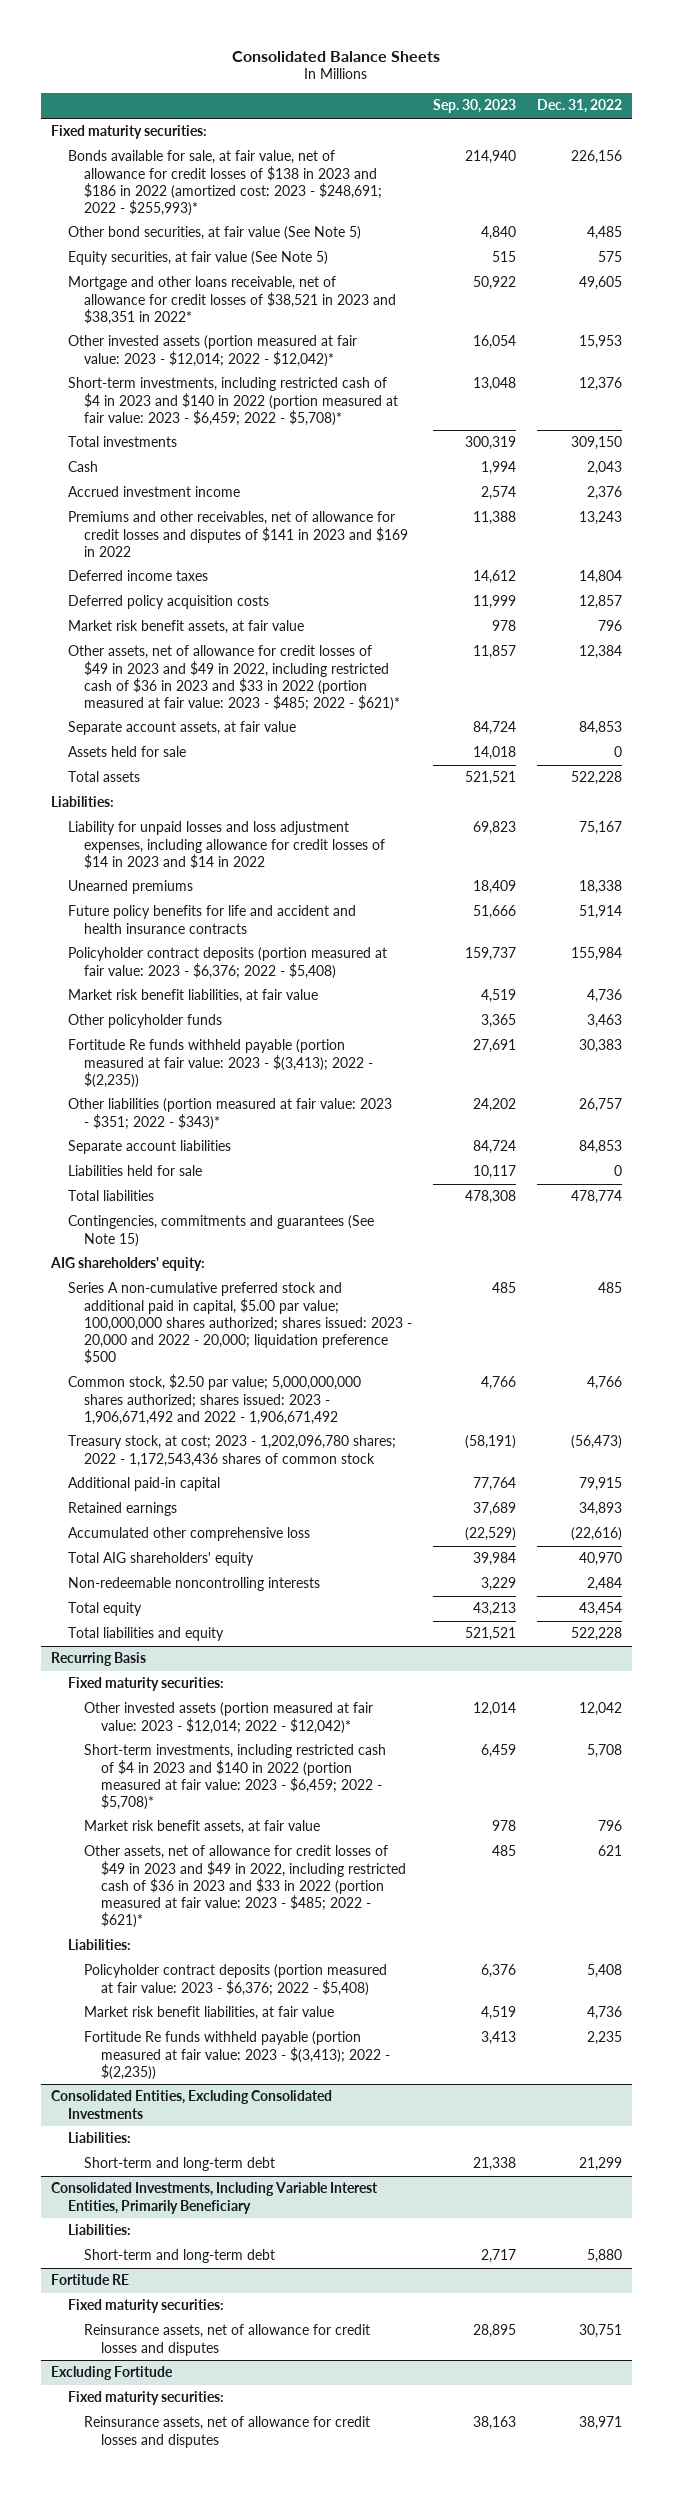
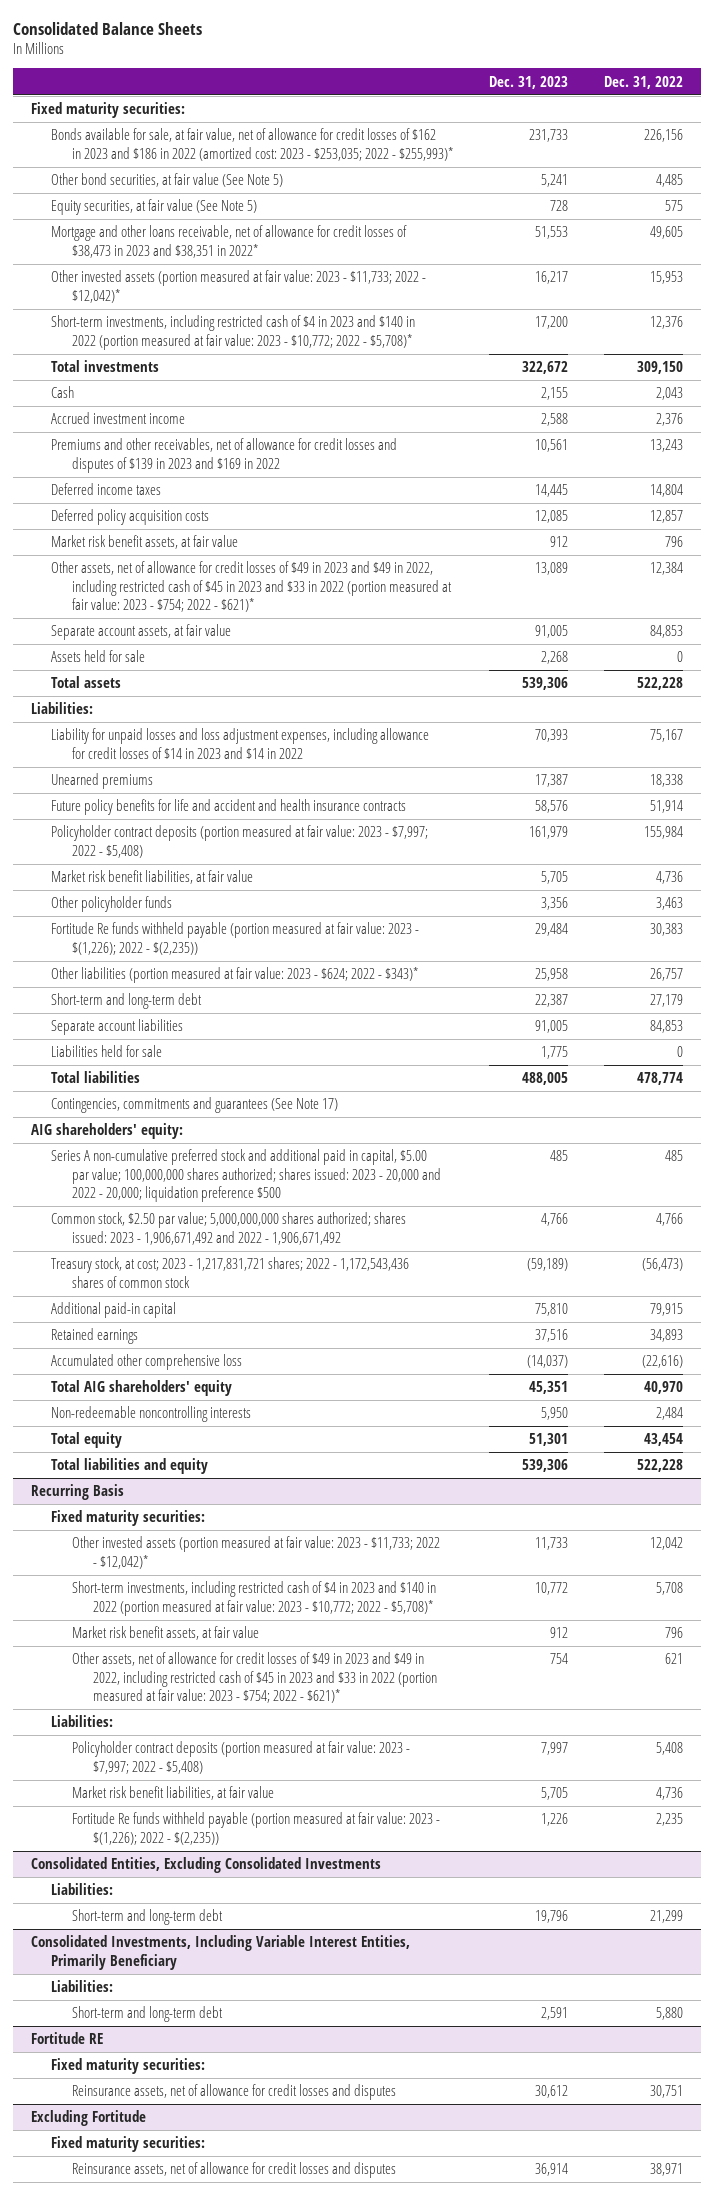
- | Sep. 30, 2023 | Dec. 31, 2022
+ | Dec. 31, 2023 | Dec. 31, 2022
- Bonds available for sale, at fair value, net of allowance for credit losses of $138 in 2023 and $186 in 2022 (amortized cost: 2023 - $248,691; 2022 - $255,993)* | 214,940 | 226,156
+ Bonds available for sale, at fair value, net of allowance for credit losses of $162 in 2023 and $186 in 2022 (amortized cost: 2023 - $253,035; 2022 - $255,993)* | 231,733 | 226,156
- Mortgage and other loans receivable, net of allowance for credit losses of $38,521 in 2023 and $38,351 in 2022* | 50,922 | 49,605
- Other invested assets (portion measured at fair value: 2023 - $12,014; 2022 - $12,042)* | 16,054 | 15,953
- Short-term investments, including restricted cash of $4 in 2023 and $140 in 2022 (portion measured at fair value: 2023 - $6,459; 2022 - $5,708)* | 13,048 | 12,376
+ Mortgage and other loans receivable, net of allowance for credit losses of $38,473 in 2023 and $38,351 in 2022* | 51,553 | 49,605
+ Other invested assets (portion measured at fair value: 2023 - $11,733; 2022 - $12,042)* | 16,217 | 15,953
+ Short-term investments, including restricted cash of $4 in 2023 and $140 in 2022 (portion measured at fair value: 2023 - $10,772; 2022 - $5,708)* | 17,200 | 12,376
- Premiums and other receivables, net of allowance for credit losses and disputes of $141 in 2023 and $169 in 2022 | 11,388 | 13,243
+ Premiums and other receivables, net of allowance for credit losses and disputes of $139 in 2023 and $169 in 2022 | 10,561 | 13,243
- Other assets, net of allowance for credit losses of $49 in 2023 and $49 in 2022, including restricted cash of $36 in 2023 and $33 in 2022 (portion measured at fair value: 2023 - $485; 2022 - $621)* | 11,857 | 12,384
+ Other assets, net of allowance for credit losses of $49 in 2023 and $49 in 2022, including restricted cash of $45 in 2023 and $33 in 2022 (portion measured at fair value: 2023 - $754; 2022 - $621)* | 13,089 | 12,384
- Policyholder contract deposits (portion measured at fair value: 2023 - $6,376; 2022 - $5,408) | 159,737 | 155,984
+ Policyholder contract deposits (portion measured at fair value: 2023 - $7,997; 2022 - $5,408) | 161,979 | 155,984
- Fortitude Re funds withheld payable (portion measured at fair value: 2023 - $(3,413); 2022 - $(2,235)) | 27,691 | 30,383
- Other liabilities (portion measured at fair value: 2023 - $351; 2022 - $343)* | 24,202 | 26,757
+ Fortitude Re funds withheld payable (portion measured at fair value: 2023 - $(1,226); 2022 - $(2,235)) | 29,484 | 30,383
+ Other liabilities (portion measured at fair value: 2023 - $624; 2022 - $343)* | 25,958 | 26,757
+ Short-term and long-term debt | 22,387 | 27,179
- Contingencies, commitments and guarantees (See Note 15)
+ Contingencies, commitments and guarantees (See Note 17)
- Treasury stock, at cost; 2023 - 1,202,096,780 shares; 2022 - 1,172,543,436 shares of common stock | (58,191) | (56,473)
+ Treasury stock, at cost; 2023 - 1,217,831,721 shares; 2022 - 1,172,543,436 shares of common stock | (59,189) | (56,473)
@ Recurring Basis
- Other invested assets (portion measured at fair value: 2023 - $12,014; 2022 - $12,042)* | 12,014 | 12,042
- Short-term investments, including restricted cash of $4 in 2023 and $140 in 2022 (portion measured at fair value: 2023 - $6,459; 2022 - $5,708)* | 6,459 | 5,708
+ Other invested assets (portion measured at fair value: 2023 - $11,733; 2022 - $12,042)* | 11,733 | 12,042
+ Short-term investments, including restricted cash of $4 in 2023 and $140 in 2022 (portion measured at fair value: 2023 - $10,772; 2022 - $5,708)* | 10,772 | 5,708
- Other assets, net of allowance for credit losses of $49 in 2023 and $49 in 2022, including restricted cash of $36 in 2023 and $33 in 2022 (portion measured at fair value: 2023 - $485; 2022 - $621)* | 485 | 621
+ Other assets, net of allowance for credit losses of $49 in 2023 and $49 in 2022, including restricted cash of $45 in 2023 and $33 in 2022 (portion measured at fair value: 2023 - $754; 2022 - $621)* | 754 | 621
- Policyholder contract deposits (portion measured at fair value: 2023 - $6,376; 2022 - $5,408) | 6,376 | 5,408
+ Policyholder contract deposits (portion measured at fair value: 2023 - $7,997; 2022 - $5,408) | 7,997 | 5,408
- Fortitude Re funds withheld payable (portion measured at fair value: 2023 - $(3,413); 2022 - $(2,235)) | 3,413 | 2,235
+ Fortitude Re funds withheld payable (portion measured at fair value: 2023 - $(1,226); 2022 - $(2,235)) | 1,226 | 2,235

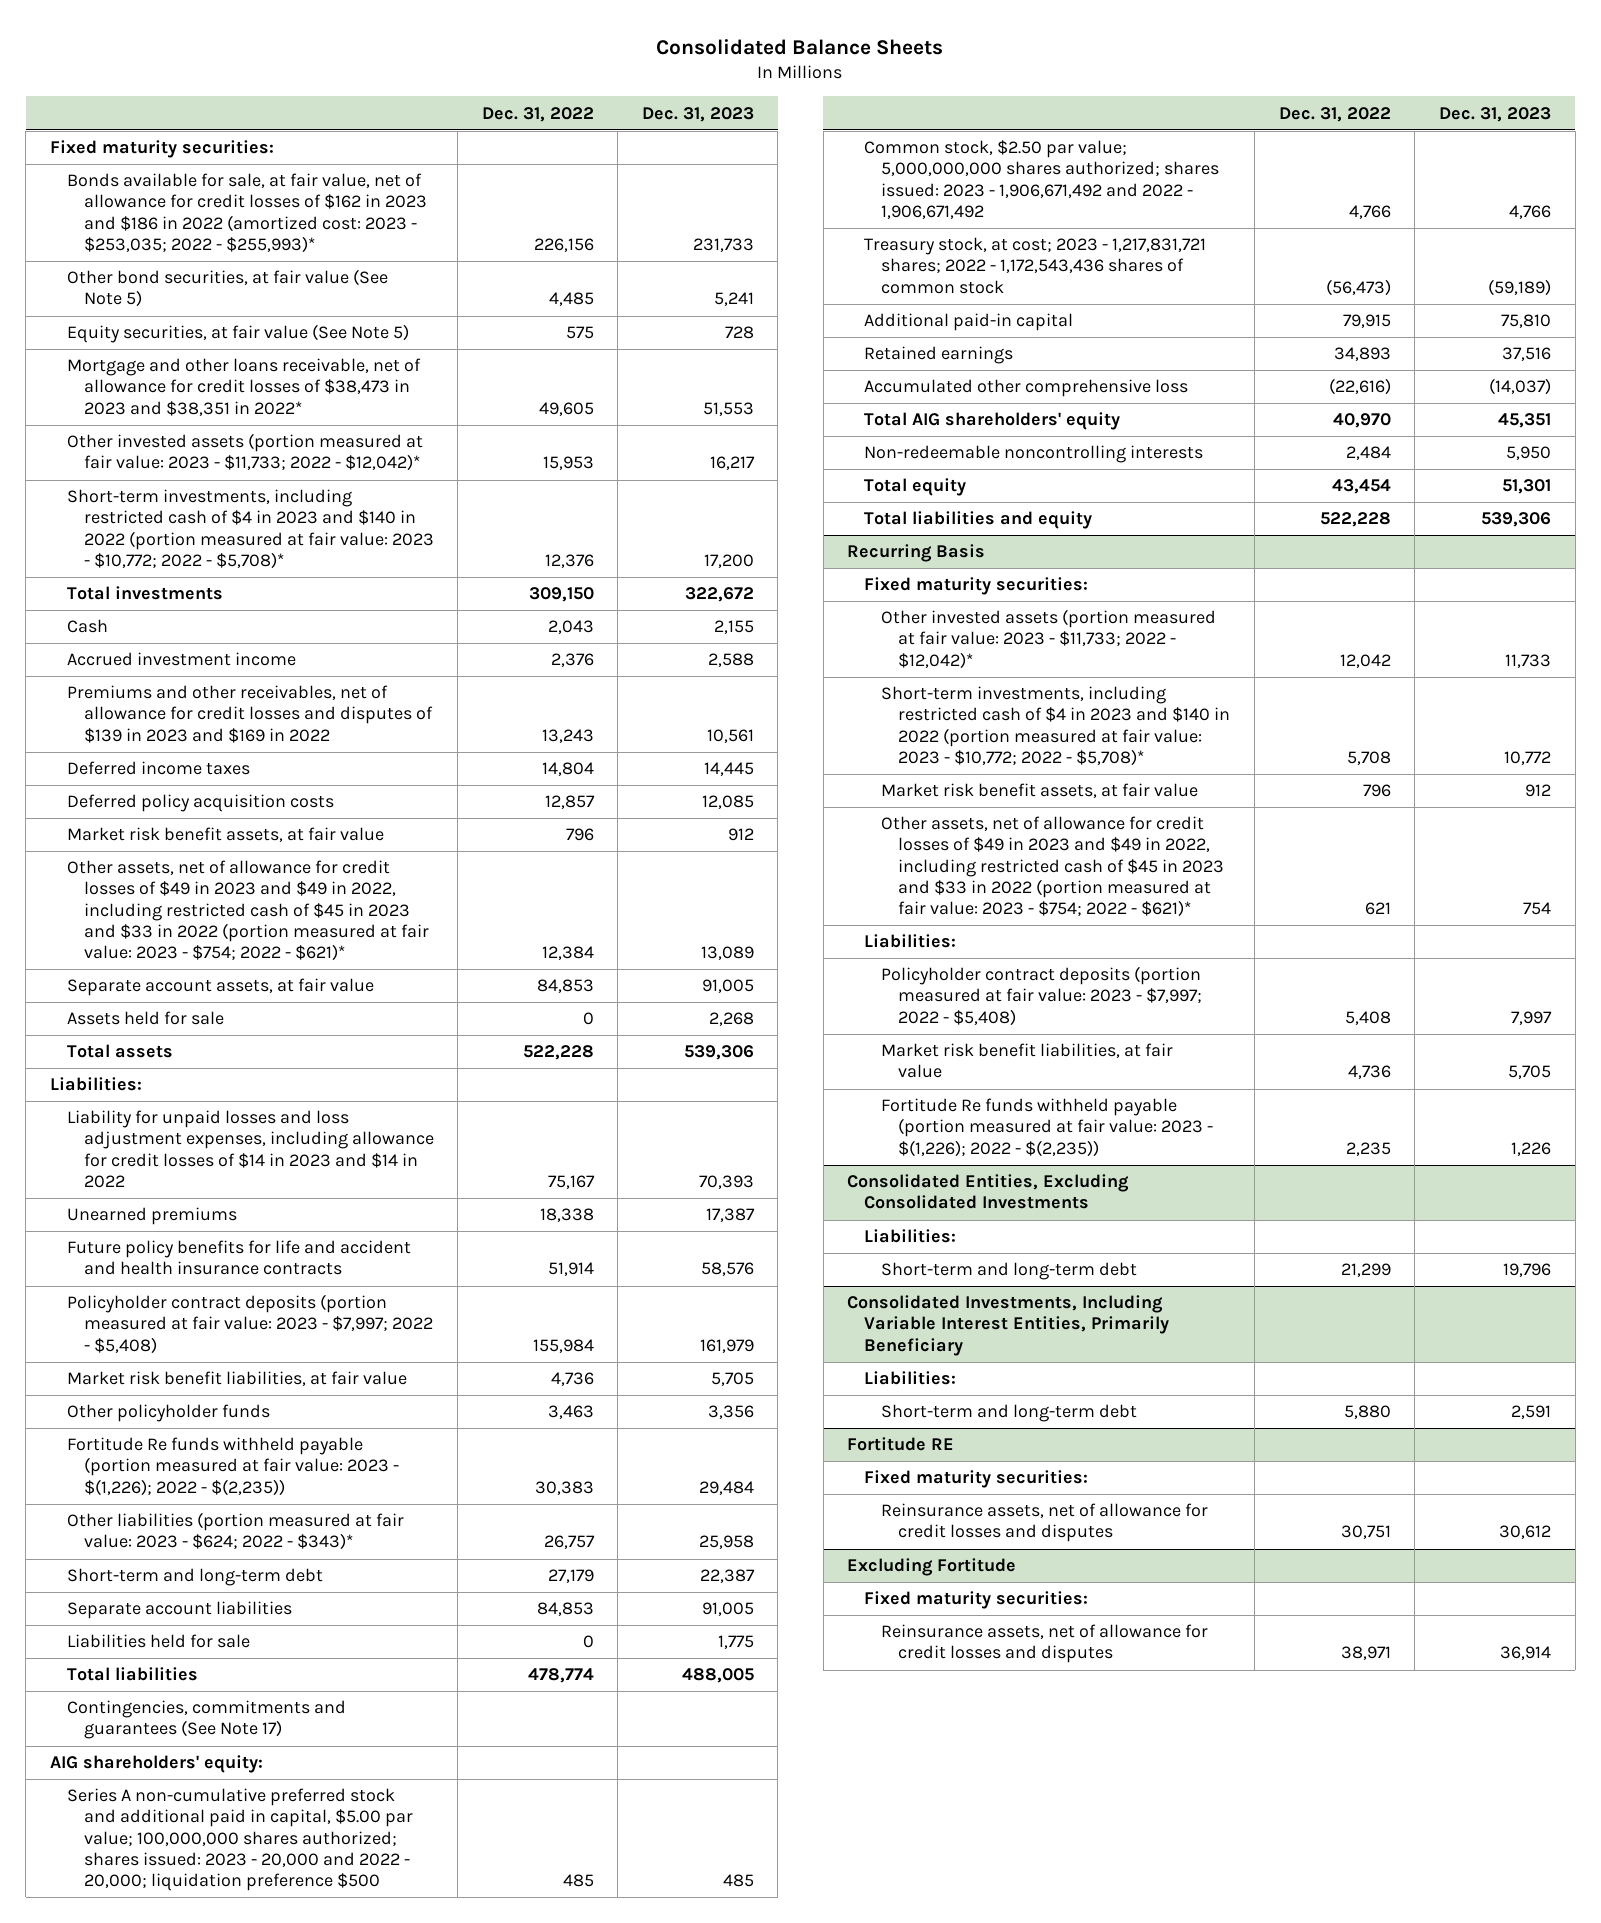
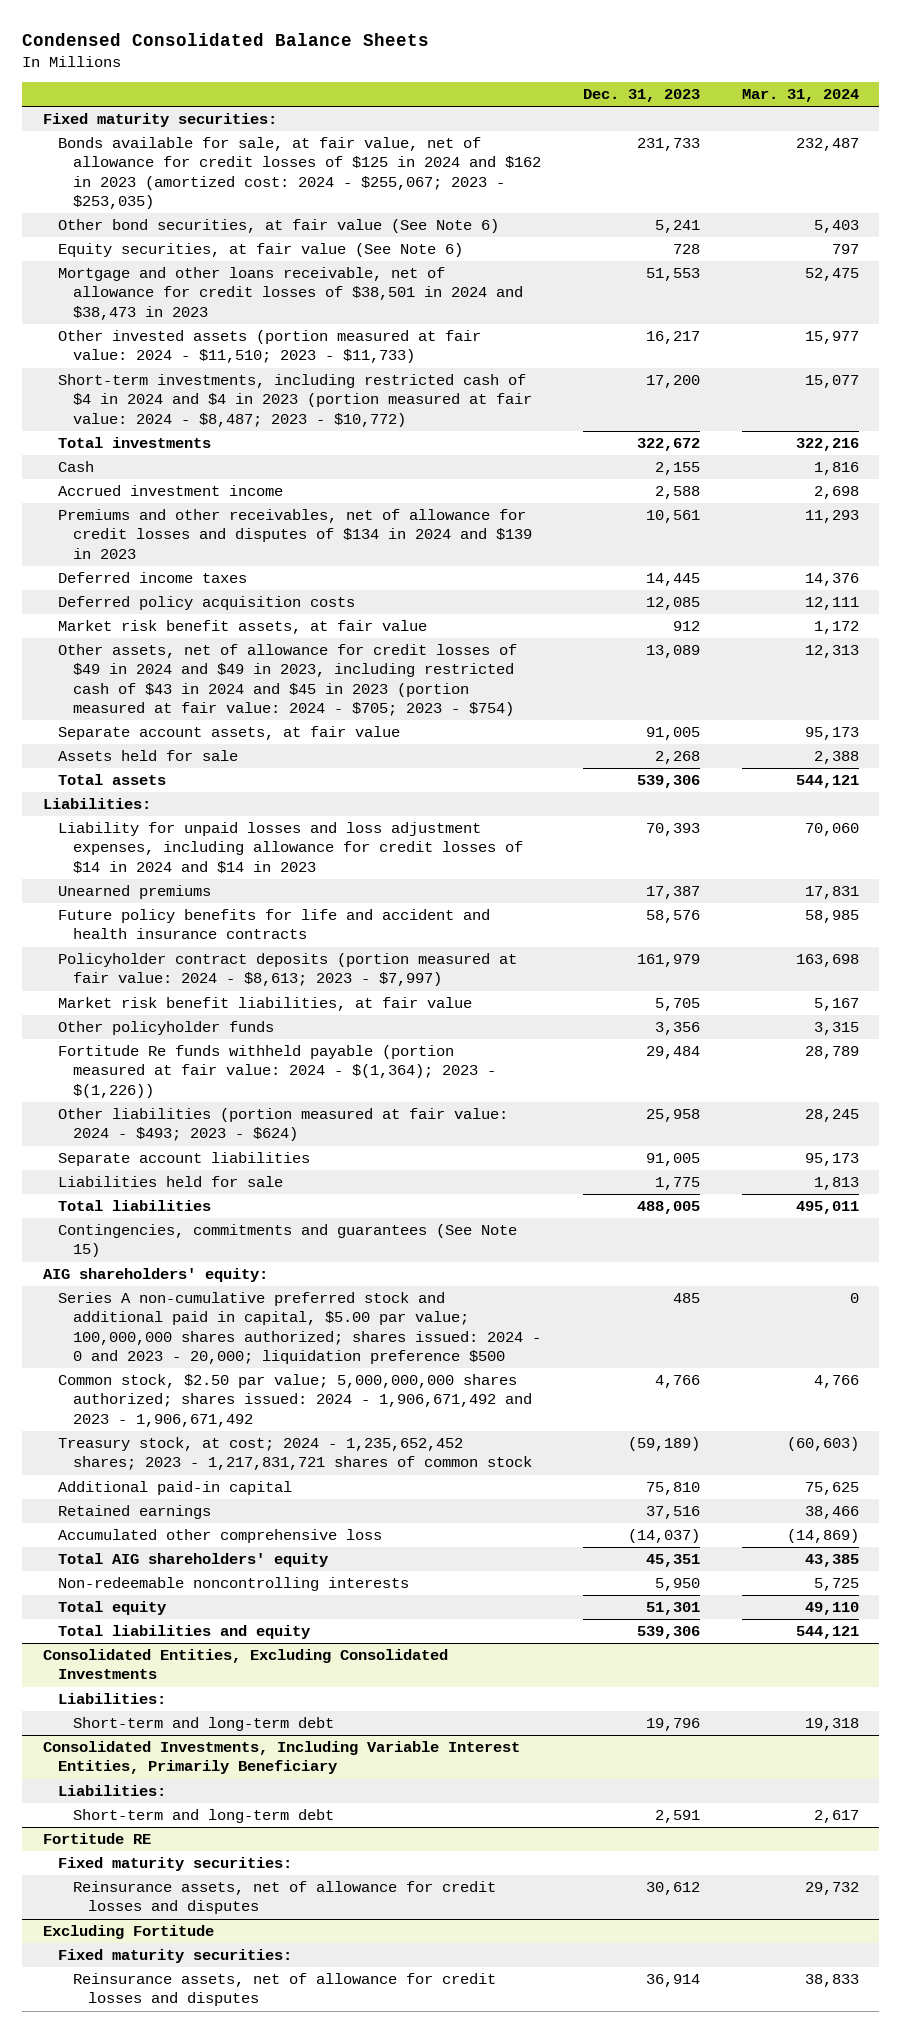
- Consolidated Balance Sheets
+ Condensed Consolidated Balance Sheets
- | Dec. 31, 2022 | Dec. 31, 2023
+ | Dec. 31, 2023 | Mar. 31, 2024
- Bonds available for sale, at fair value, net of allowance for credit losses of $162 in 2023 and $186 in 2022 (amortized cost: 2023 - $253,035; 2022 - $255,993)* | 226,156 | 231,733
- Other bond securities, at fair value (See Note 5) | 4,485 | 5,241
- Equity securities, at fair value (See Note 5) | 575 | 728
- Mortgage and other loans receivable, net of allowance for credit losses of $38,473 in 2023 and $38,351 in 2022* | 49,605 | 51,553
- Other invested assets (portion measured at fair value: 2023 - $11,733; 2022 - $12,042)* | 15,953 | 16,217
- Short-term investments, including restricted cash of $4 in 2023 and $140 in 2022 (portion measured at fair value: 2023 - $10,772; 2022 - $5,708)* | 12,376 | 17,200
+ Bonds available for sale, at fair value, net of allowance for credit losses of $125 in 2024 and $162 in 2023 (amortized cost: 2024 - $255,067; 2023 - $253,035) | 231,733 | 232,487
+ Other bond securities, at fair value (See Note 6) | 5,241 | 5,403
+ Equity securities, at fair value (See Note 6) | 728 | 797
+ Mortgage and other loans receivable, net of allowance for credit losses of $38,501 in 2024 and $38,473 in 2023 | 51,553 | 52,475
+ Other invested assets (portion measured at fair value: 2024 - $11,510; 2023 - $11,733) | 16,217 | 15,977
+ Short-term investments, including restricted cash of $4 in 2024 and $4 in 2023 (portion measured at fair value: 2024 - $8,487; 2023 - $10,772) | 17,200 | 15,077
- Premiums and other receivables, net of allowance for credit losses and disputes of $139 in 2023 and $169 in 2022 | 13,243 | 10,561
+ Premiums and other receivables, net of allowance for credit losses and disputes of $134 in 2024 and $139 in 2023 | 10,561 | 11,293
- Other assets, net of allowance for credit losses of $49 in 2023 and $49 in 2022, including restricted cash of $45 in 2023 and $33 in 2022 (portion measured at fair value: 2023 - $754; 2022 - $621)* | 12,384 | 13,089
+ Other assets, net of allowance for credit losses of $49 in 2024 and $49 in 2023, including restricted cash of $43 in 2024 and $45 in 2023 (portion measured at fair value: 2024 - $705; 2023 - $754) | 13,089 | 12,313
- Liability for unpaid losses and loss adjustment expenses, including allowance for credit losses of $14 in 2023 and $14 in 2022 | 75,167 | 70,393
+ Liability for unpaid losses and loss adjustment expenses, including allowance for credit losses of $14 in 2024 and $14 in 2023 | 70,393 | 70,060
- Policyholder contract deposits (portion measured at fair value: 2023 - $7,997; 2022 - $5,408) | 155,984 | 161,979
+ Policyholder contract deposits (portion measured at fair value: 2024 - $8,613; 2023 - $7,997) | 161,979 | 163,698
- Fortitude Re funds withheld payable (portion measured at fair value: 2023 - $(1,226); 2022 - $(2,235)) | 30,383 | 29,484
- Other liabilities (portion measured at fair value: 2023 - $624; 2022 - $343)* | 26,757 | 25,958
- Short-term and long-term debt | 27,179 | 22,387
+ Fortitude Re funds withheld payable (portion measured at fair value: 2024 - $(1,364); 2023 - $(1,226)) | 29,484 | 28,789
+ Other liabilities (portion measured at fair value: 2024 - $493; 2023 - $624) | 25,958 | 28,245
- Contingencies, commitments and guarantees (See Note 17)
+ Contingencies, commitments and guarantees (See Note 15)
- Series A non-cumulative preferred stock and additional paid in capital, $5.00 par value; 100,000,000 shares authorized; shares issued: 2023 - 20,000 and 2022 - 20,000; liquidation preference $500 | 485 | 485
- Common stock, $2.50 par value; 5,000,000,000 shares authorized; shares issued: 2023 - 1,906,671,492 and 2022 - 1,906,671,492 | 4,766 | 4,766
- Treasury stock, at cost; 2023 - 1,217,831,721 shares; 2022 - 1,172,543,436 shares of common stock | (56,473) | (59,189)
+ Series A non-cumulative preferred stock and additional paid in capital, $5.00 par value; 100,000,000 shares authorized; shares issued: 2024 - 0 and 2023 - 20,000; liquidation preference $500 | 485 | 0
+ Common stock, $2.50 par value; 5,000,000,000 shares authorized; shares issued: 2024 - 1,906,671,492 and 2023 - 1,906,671,492 | 4,766 | 4,766
+ Treasury stock, at cost; 2024 - 1,235,652,452 shares; 2023 - 1,217,831,721 shares of common stock | (59,189) | (60,603)
- Recurring Basis
- Fixed maturity securities:
- Other invested assets (portion measured at fair value: 2023 - $11,733; 2022 - $12,042)* | 12,042 | 11,733
- Short-term investments, including restricted cash of $4 in 2023 and $140 in 2022 (portion measured at fair value: 2023 - $10,772; 2022 - $5,708)* | 5,708 | 10,772
- Market risk benefit assets, at fair value | 796 | 912
- Other assets, net of allowance for credit losses of $49 in 2023 and $49 in 2022, including restricted cash of $45 in 2023 and $33 in 2022 (portion measured at fair value: 2023 - $754; 2022 - $621)* | 621 | 754
- Liabilities:
- Policyholder contract deposits (portion measured at fair value: 2023 - $7,997; 2022 - $5,408) | 5,408 | 7,997
- Market risk benefit liabilities, at fair value | 4,736 | 5,705
- Fortitude Re funds withheld payable (portion measured at fair value: 2023 - $(1,226); 2022 - $(2,235)) | 2,235 | 1,226

